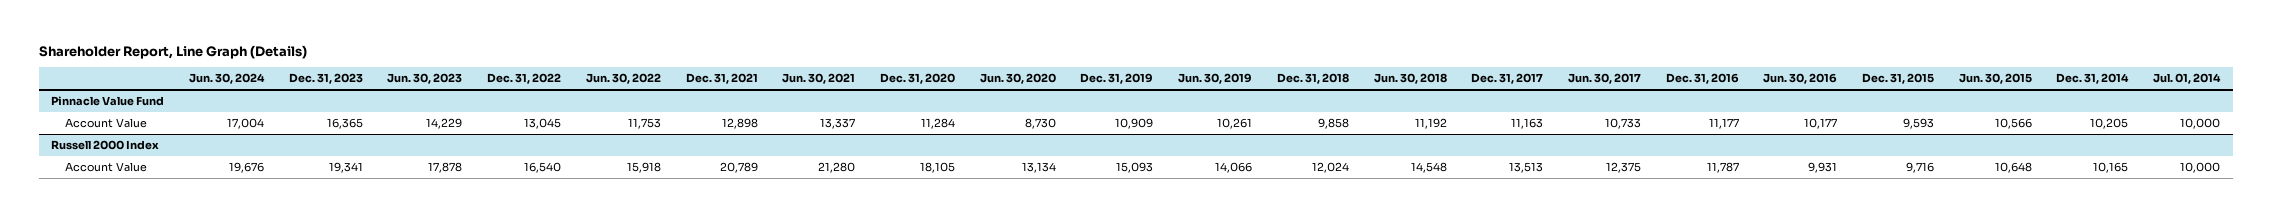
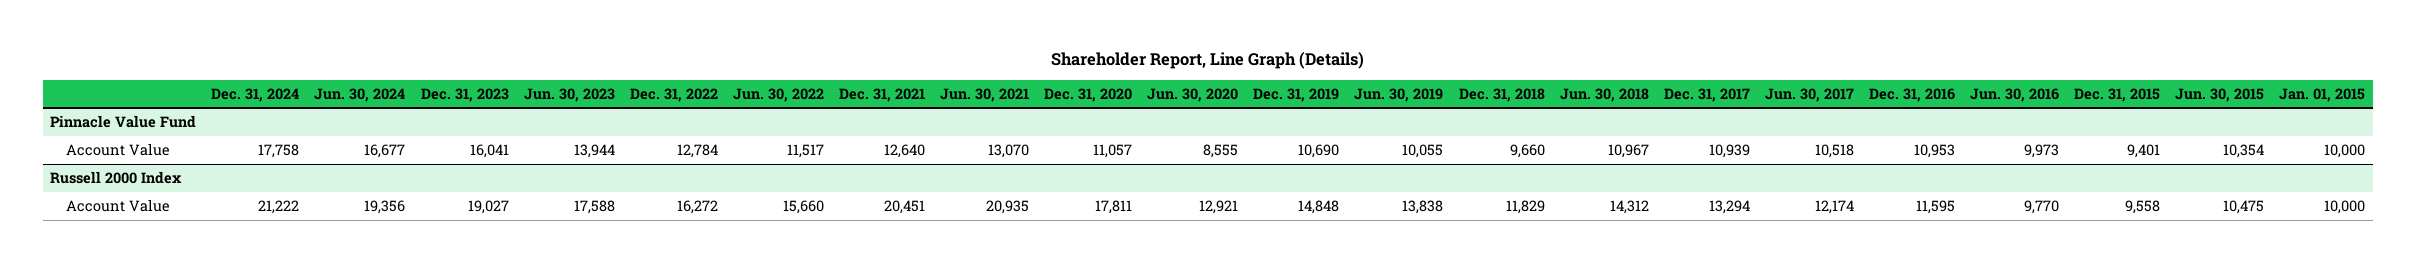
- | Jun. 30, 2024 | Dec. 31, 2023 | Jun. 30, 2023 | Dec. 31, 2022 | Jun. 30, 2022 | Dec. 31, 2021 | Jun. 30, 2021 | Dec. 31, 2020 | Jun. 30, 2020 | Dec. 31, 2019 | Jun. 30, 2019 | Dec. 31, 2018 | Jun. 30, 2018 | Dec. 31, 2017 | Jun. 30, 2017 | Dec. 31, 2016 | Jun. 30, 2016 | Dec. 31, 2015 | Jun. 30, 2015 | Dec. 31, 2014 | Jul. 01, 2014
+ | Dec. 31, 2024 | Jun. 30, 2024 | Dec. 31, 2023 | Jun. 30, 2023 | Dec. 31, 2022 | Jun. 30, 2022 | Dec. 31, 2021 | Jun. 30, 2021 | Dec. 31, 2020 | Jun. 30, 2020 | Dec. 31, 2019 | Jun. 30, 2019 | Dec. 31, 2018 | Jun. 30, 2018 | Dec. 31, 2017 | Jun. 30, 2017 | Dec. 31, 2016 | Jun. 30, 2016 | Dec. 31, 2015 | Jun. 30, 2015 | Jan. 01, 2015
@ Pinnacle Value Fund
- Account Value | 17,004 | 16,365 | 14,229 | 13,045 | 11,753 | 12,898 | 13,337 | 11,284 | 8,730 | 10,909 | 10,261 | 9,858 | 11,192 | 11,163 | 10,733 | 11,177 | 10,177 | 9,593 | 10,566 | 10,205 | 10,000
+ Account Value | 17,758 | 16,677 | 16,041 | 13,944 | 12,784 | 11,517 | 12,640 | 13,070 | 11,057 | 8,555 | 10,690 | 10,055 | 9,660 | 10,967 | 10,939 | 10,518 | 10,953 | 9,973 | 9,401 | 10,354 | 10,000
@ Russell 2000 Index
- Account Value | 19,676 | 19,341 | 17,878 | 16,540 | 15,918 | 20,789 | 21,280 | 18,105 | 13,134 | 15,093 | 14,066 | 12,024 | 14,548 | 13,513 | 12,375 | 11,787 | 9,931 | 9,716 | 10,648 | 10,165 | 10,000
+ Account Value | 21,222 | 19,356 | 19,027 | 17,588 | 16,272 | 15,660 | 20,451 | 20,935 | 17,811 | 12,921 | 14,848 | 13,838 | 11,829 | 14,312 | 13,294 | 12,174 | 11,595 | 9,770 | 9,558 | 10,475 | 10,000

